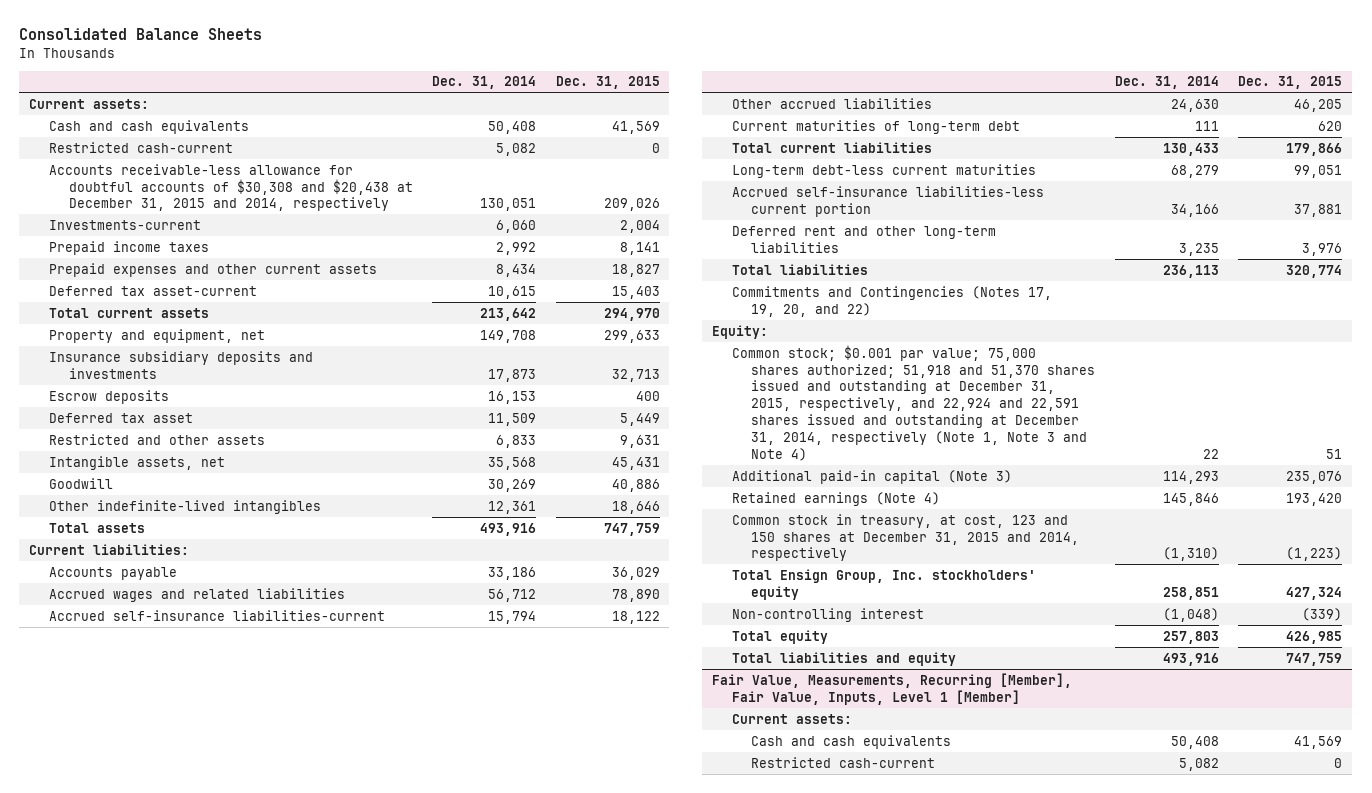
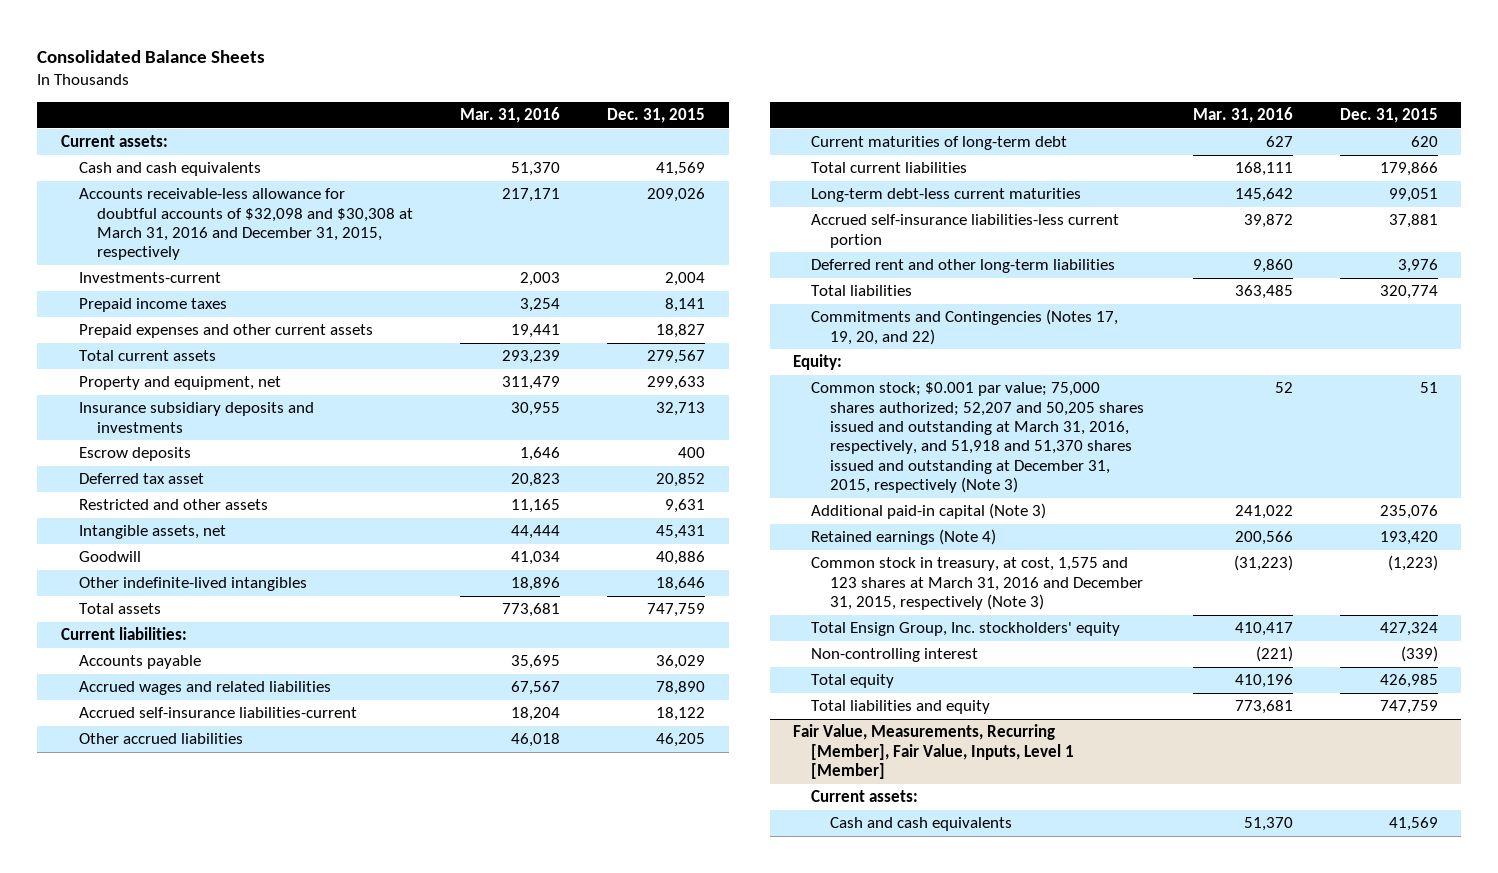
- | Dec. 31, 2014 | Dec. 31, 2015
+ | Mar. 31, 2016 | Dec. 31, 2015
- Restricted cash-current | 5,082 | 0
- Accounts receivable-less allowance for doubtful accounts of $30,308 and $20,438 at December 31, 2015 and 2014, respectively | 130,051 | 209,026
+ Accounts receivable-less allowance for doubtful accounts of $32,098 and $30,308 at March 31, 2016 and December 31, 2015, respectively | 217,171 | 209,026
- Deferred tax asset-current | 10,615 | 15,403
- Total current assets | 213,642 | 294,970
+ Total current assets | 293,239 | 279,567
- Deferred tax asset | 11,509 | 5,449
+ Deferred tax asset | 20,823 | 20,852
- Common stock; $0.001 par value; 75,000 shares authorized; 51,918 and 51,370 shares issued and outstanding at December 31, 2015, respectively, and 22,924 and 22,591 shares issued and outstanding at December 31, 2014, respectively (Note 1, Note 3 and Note 4) | 22 | 51
+ Common stock; $0.001 par value; 75,000 shares authorized; 52,207 and 50,205 shares issued and outstanding at March 31, 2016, respectively, and 51,918 and 51,370 shares issued and outstanding at December 31, 2015, respectively (Note 3) | 52 | 51
- Common stock in treasury, at cost, 123 and 150 shares at December 31, 2015 and 2014, respectively | (1,310) | (1,223)
+ Common stock in treasury, at cost, 1,575 and 123 shares at March 31, 2016 and December 31, 2015, respectively (Note 3) | (31,223) | (1,223)
@ Fair Value, Measurements, Recurring [Member], Fair Value, Inputs, Level 1 [Member]
- Restricted cash-current | 5,082 | 0

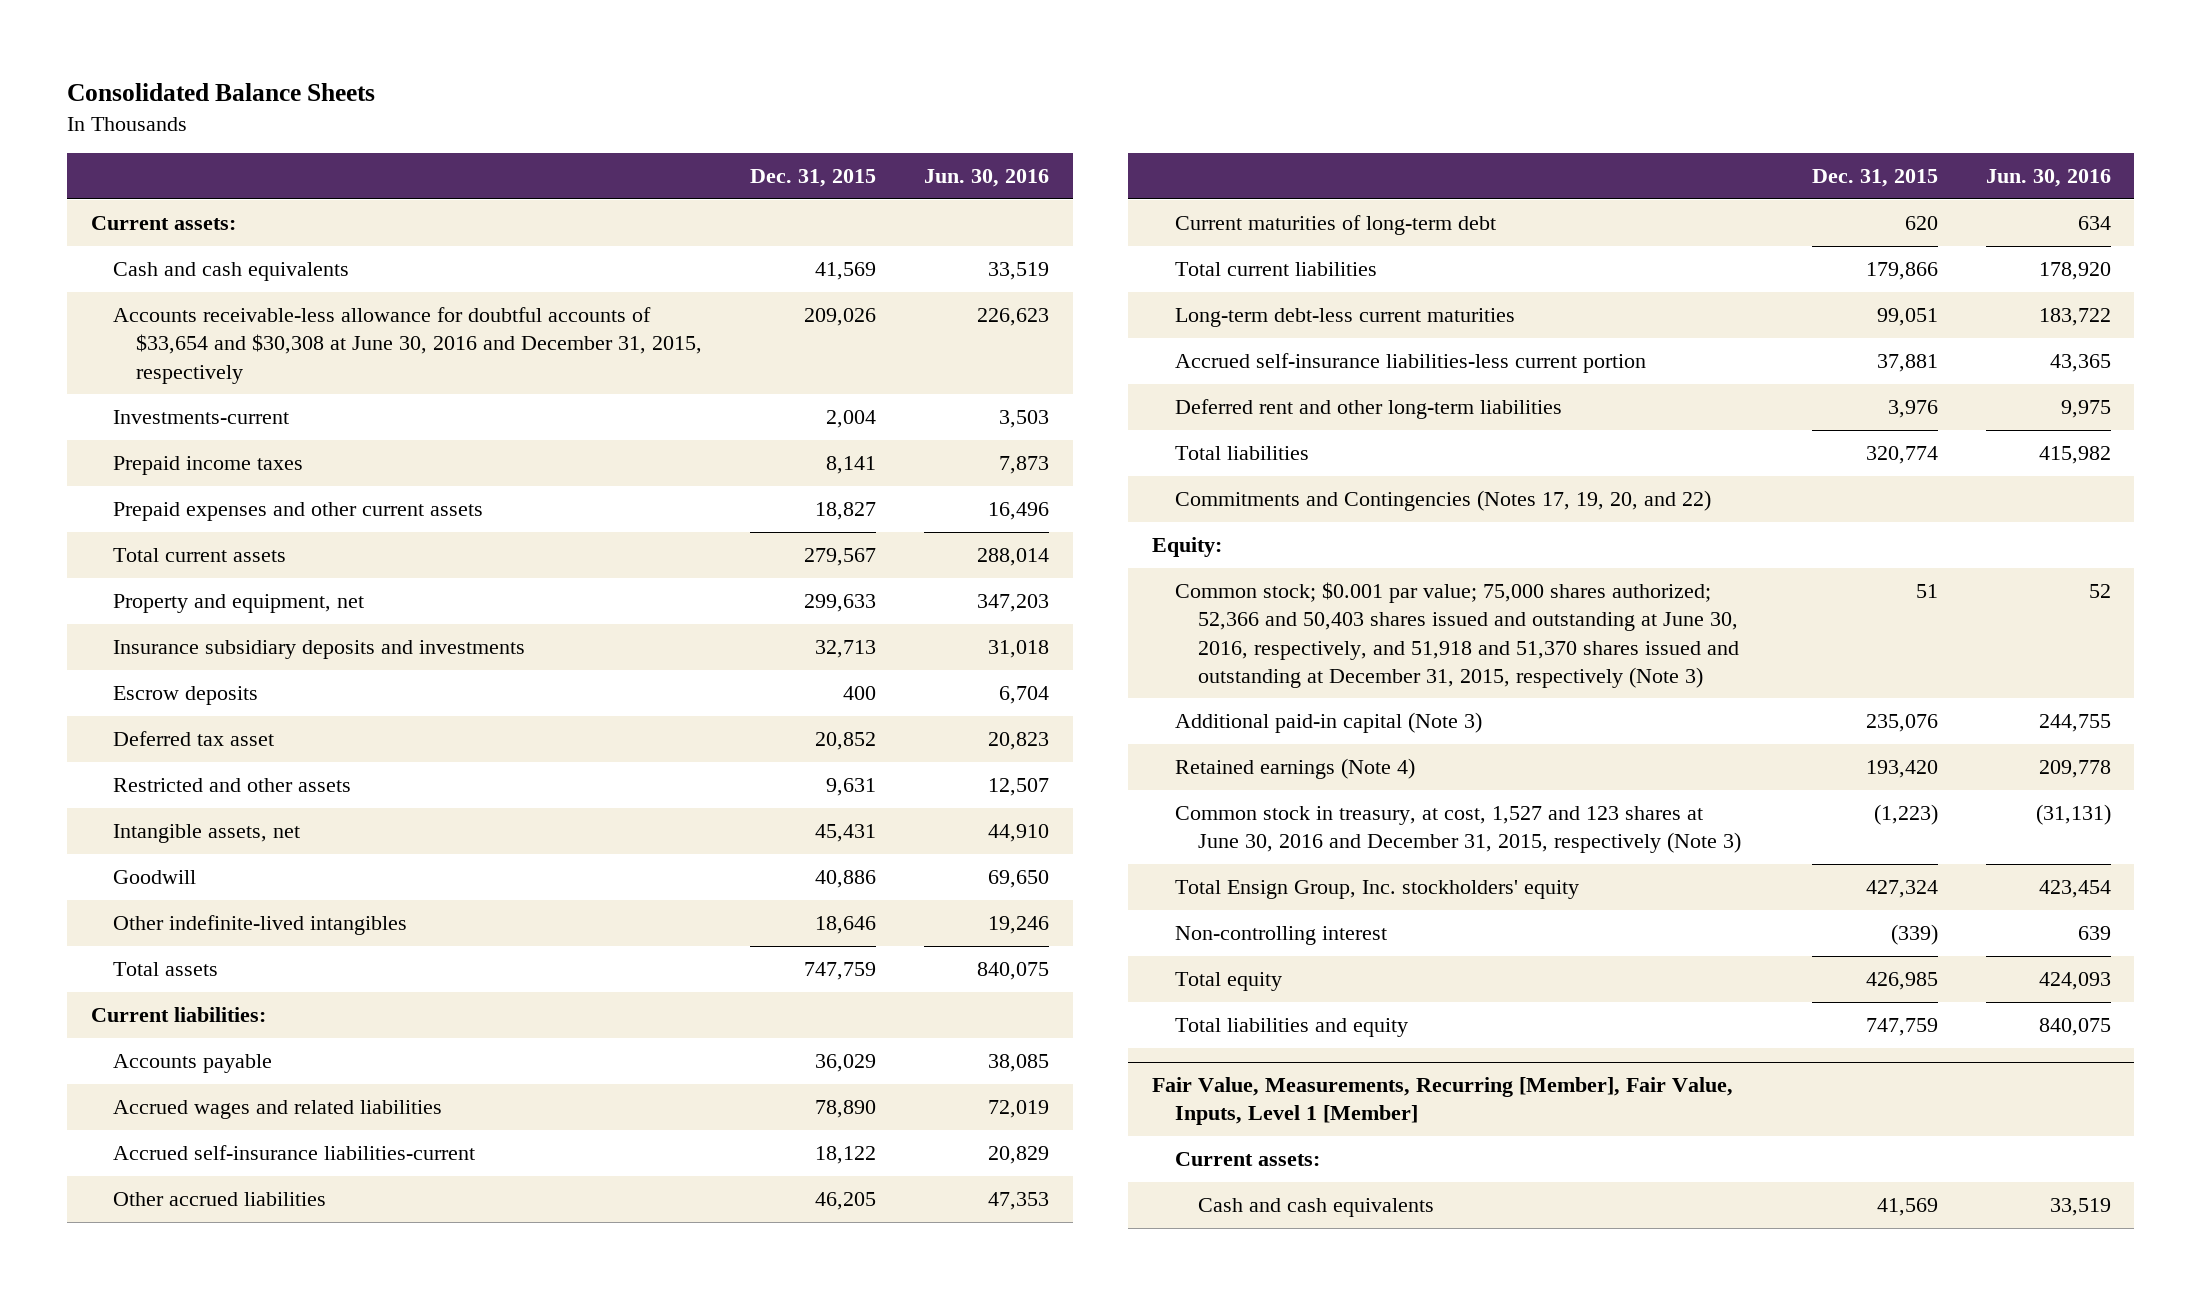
- | Mar. 31, 2016 | Dec. 31, 2015
+ | Dec. 31, 2015 | Jun. 30, 2016
- Accounts receivable-less allowance for doubtful accounts of $32,098 and $30,308 at March 31, 2016 and December 31, 2015, respectively | 217,171 | 209,026
+ Accounts receivable-less allowance for doubtful accounts of $33,654 and $30,308 at June 30, 2016 and December 31, 2015, respectively | 209,026 | 226,623
- Common stock; $0.001 par value; 75,000 shares authorized; 52,207 and 50,205 shares issued and outstanding at March 31, 2016, respectively, and 51,918 and 51,370 shares issued and outstanding at December 31, 2015, respectively (Note 3) | 52 | 51
+ Common stock; $0.001 par value; 75,000 shares authorized; 52,366 and 50,403 shares issued and outstanding at June 30, 2016, respectively, and 51,918 and 51,370 shares issued and outstanding at December 31, 2015, respectively (Note 3) | 51 | 52
- Common stock in treasury, at cost, 1,575 and 123 shares at March 31, 2016 and December 31, 2015, respectively (Note 3) | (31,223) | (1,223)
+ Common stock in treasury, at cost, 1,527 and 123 shares at June 30, 2016 and December 31, 2015, respectively (Note 3) | (1,223) | (31,131)

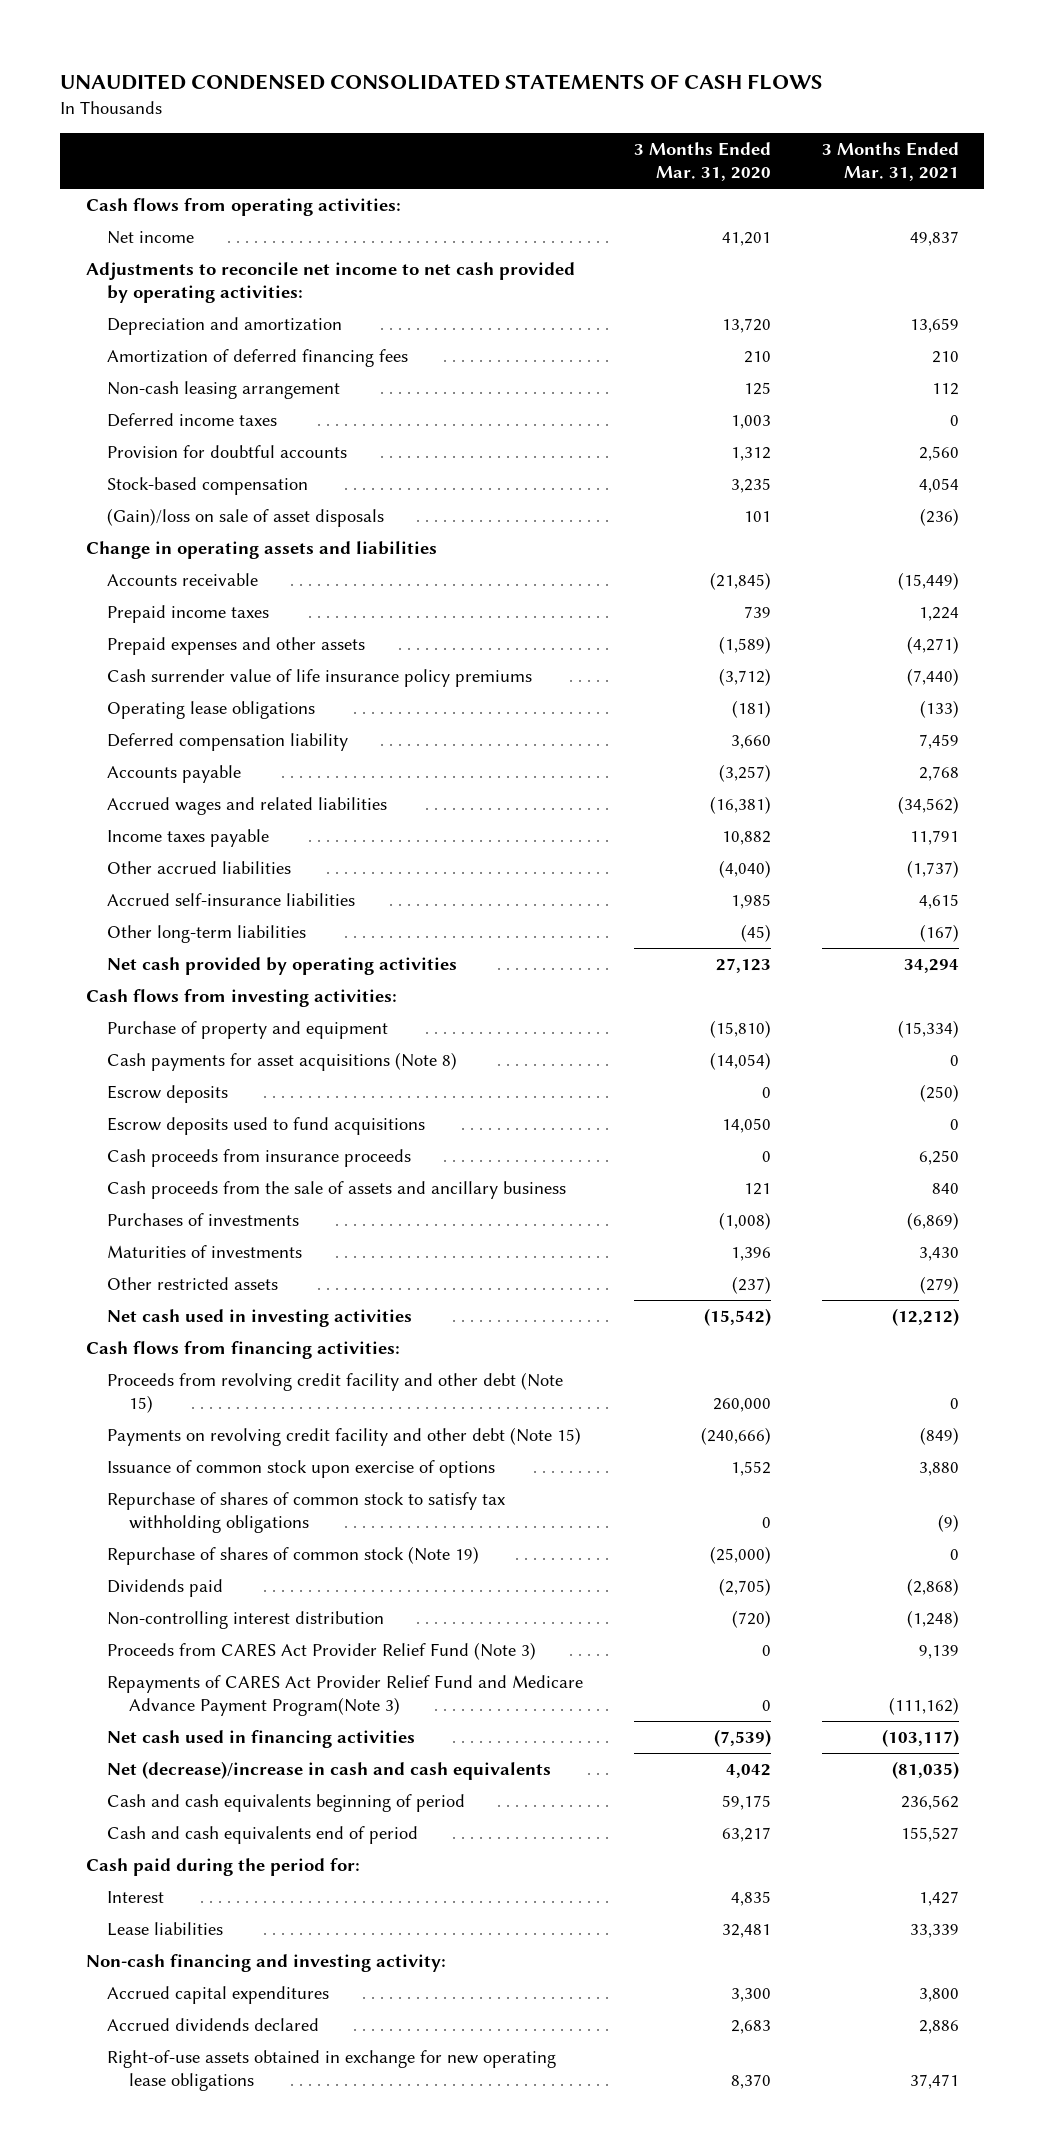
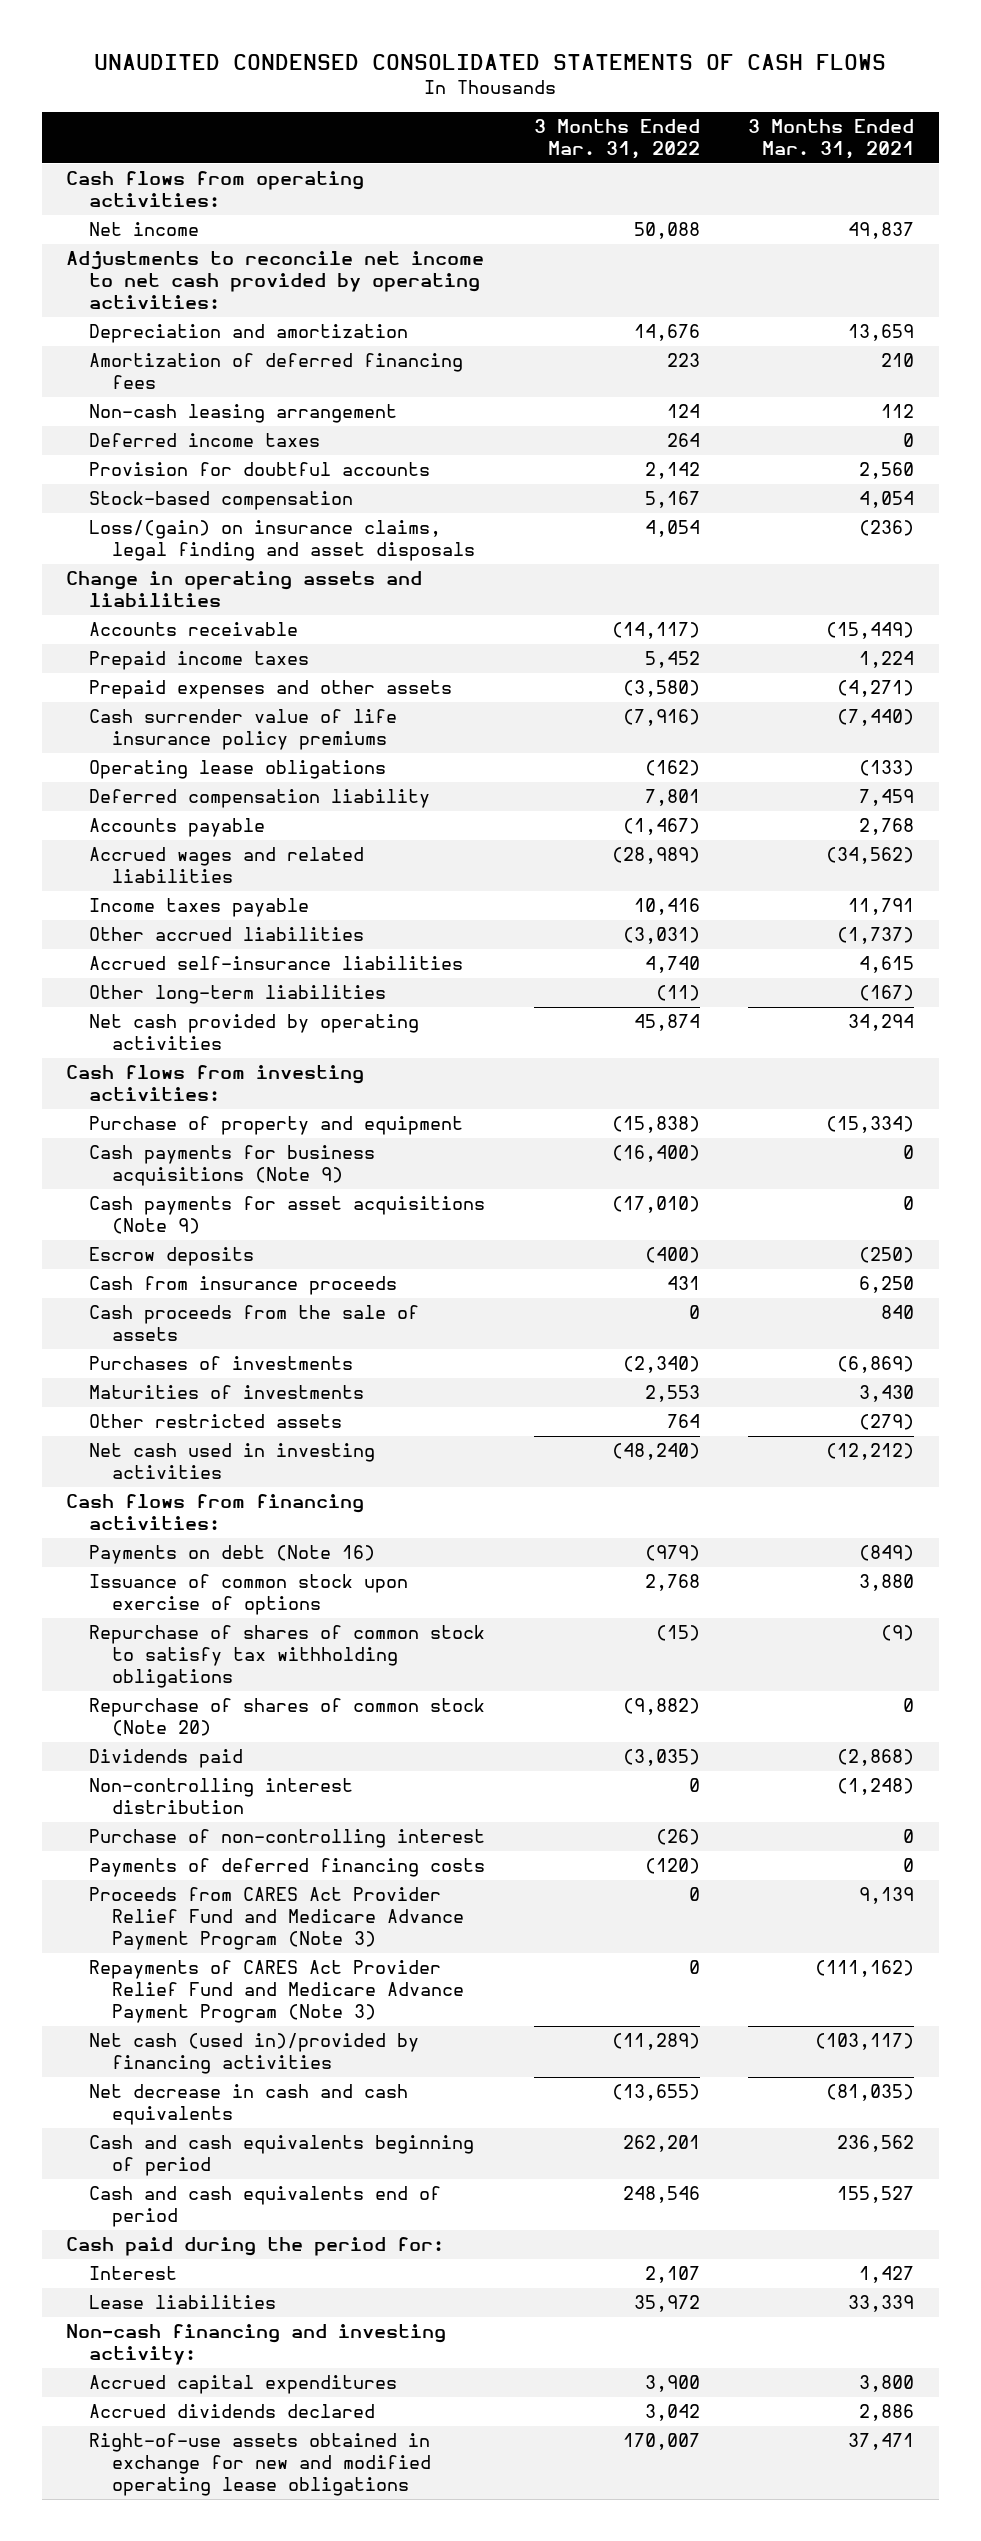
- | 3 Months Ended Mar. 31, 2020 | 3 Months Ended Mar. 31, 2021
+ | 3 Months Ended Mar. 31, 2022 | 3 Months Ended Mar. 31, 2021
- (Gain)/loss on sale of asset disposals | 101 | (236)
+ Loss/(gain) on insurance claims, legal finding and asset disposals | 4,054 | (236)
- Cash payments for asset acquisitions (Note 8) | (14,054) | 0
+ Cash payments for business acquisitions (Note 9) | (16,400) | 0
+ Cash payments for asset acquisitions (Note 9) | (17,010) | 0
- Escrow deposits used to fund acquisitions | 14,050 | 0
- Cash proceeds from insurance proceeds | 0 | 6,250
- Cash proceeds from the sale of assets and ancillary business | 121 | 840
+ Cash from insurance proceeds | 431 | 6,250
+ Cash proceeds from the sale of assets | 0 | 840
- Proceeds from revolving credit facility and other debt (Note 15) | 260,000 | 0
- Payments on revolving credit facility and other debt (Note 15) | (240,666) | (849)
+ Payments on debt (Note 16) | (979) | (849)
- Repurchase of shares of common stock (Note 19) | (25,000) | 0
+ Repurchase of shares of common stock (Note 20) | (9,882) | 0
- Proceeds from CARES Act Provider Relief Fund (Note 3) | 0 | 9,139
- Repayments of CARES Act Provider Relief Fund and Medicare Advance Payment Program(Note 3) | 0 | (111,162)
- Net cash used in financing activities | (7,539) | (103,117)
- Net (decrease)/increase in cash and cash equivalents | 4,042 | (81,035)
+ Purchase of non-controlling interest | (26) | 0
+ Payments of deferred financing costs | (120) | 0
+ Proceeds from CARES Act Provider Relief Fund and Medicare Advance Payment Program (Note 3) | 0 | 9,139
+ Repayments of CARES Act Provider Relief Fund and Medicare Advance Payment Program (Note 3) | 0 | (111,162)
+ Net cash (used in)/provided by financing activities | (11,289) | (103,117)
+ Net decrease in cash and cash equivalents | (13,655) | (81,035)
- Right-of-use assets obtained in exchange for new operating lease obligations | 8,370 | 37,471
+ Right-of-use assets obtained in exchange for new and modified operating lease obligations | 170,007 | 37,471

